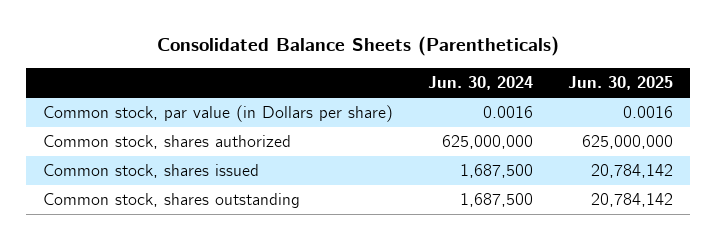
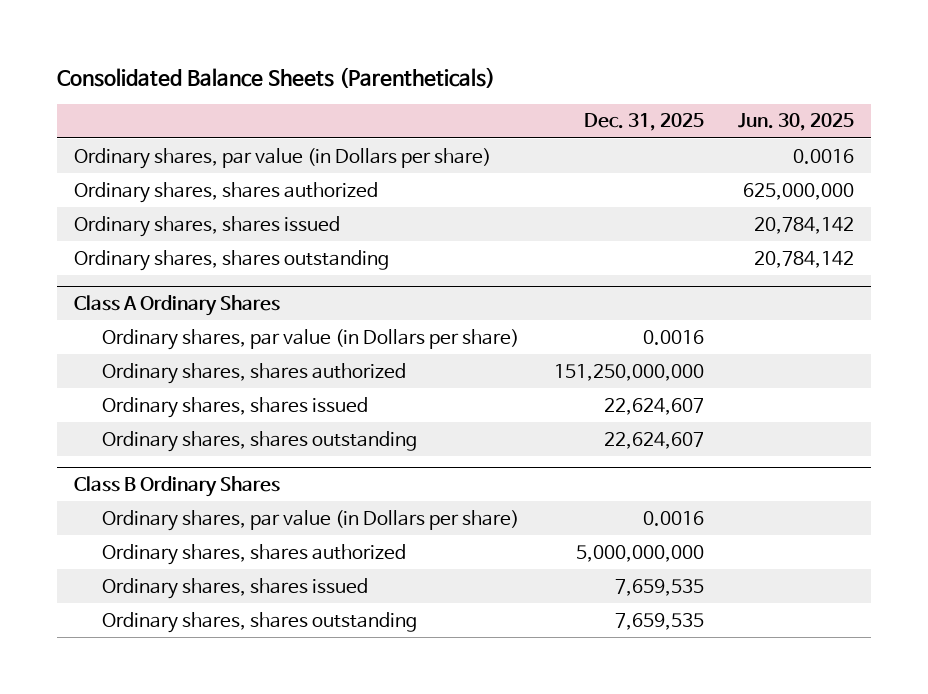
- | Jun. 30, 2024 | Jun. 30, 2025
+ | Dec. 31, 2025 | Jun. 30, 2025
- Common stock, par value (in Dollars per share) | 0.0016 | 0.0016
- Common stock, shares authorized | 625,000,000 | 625,000,000
- Common stock, shares issued | 1,687,500 | 20,784,142
- Common stock, shares outstanding | 1,687,500 | 20,784,142
+ Ordinary shares, par value (in Dollars per share) | | 0.0016
+ Ordinary shares, shares authorized | | 625,000,000
+ Ordinary shares, shares issued | | 20,784,142
+ Ordinary shares, shares outstanding | | 20,784,142
+ Class A Ordinary Shares
+ Ordinary shares, par value (in Dollars per share) | 0.0016 |
+ Ordinary shares, shares authorized | 151,250,000,000 |
+ Ordinary shares, shares issued | 22,624,607 |
+ Ordinary shares, shares outstanding | 22,624,607 |
+ Class B Ordinary Shares
+ Ordinary shares, par value (in Dollars per share) | 0.0016 |
+ Ordinary shares, shares authorized | 5,000,000,000 |
+ Ordinary shares, shares issued | 7,659,535 |
+ Ordinary shares, shares outstanding | 7,659,535 |

